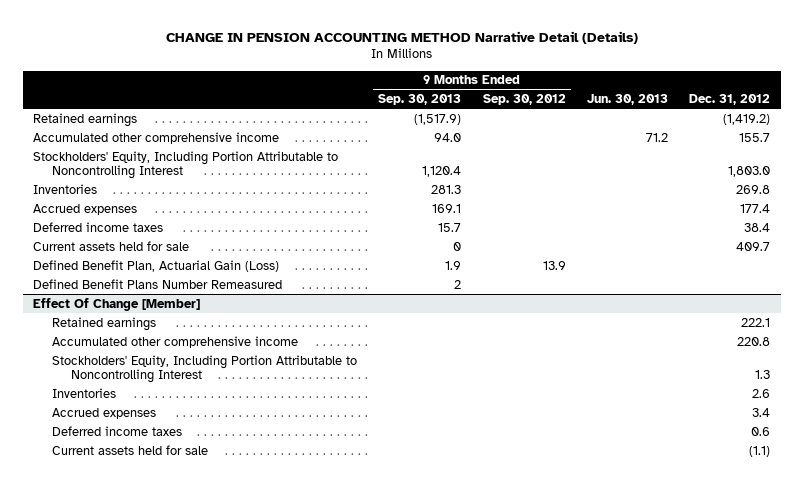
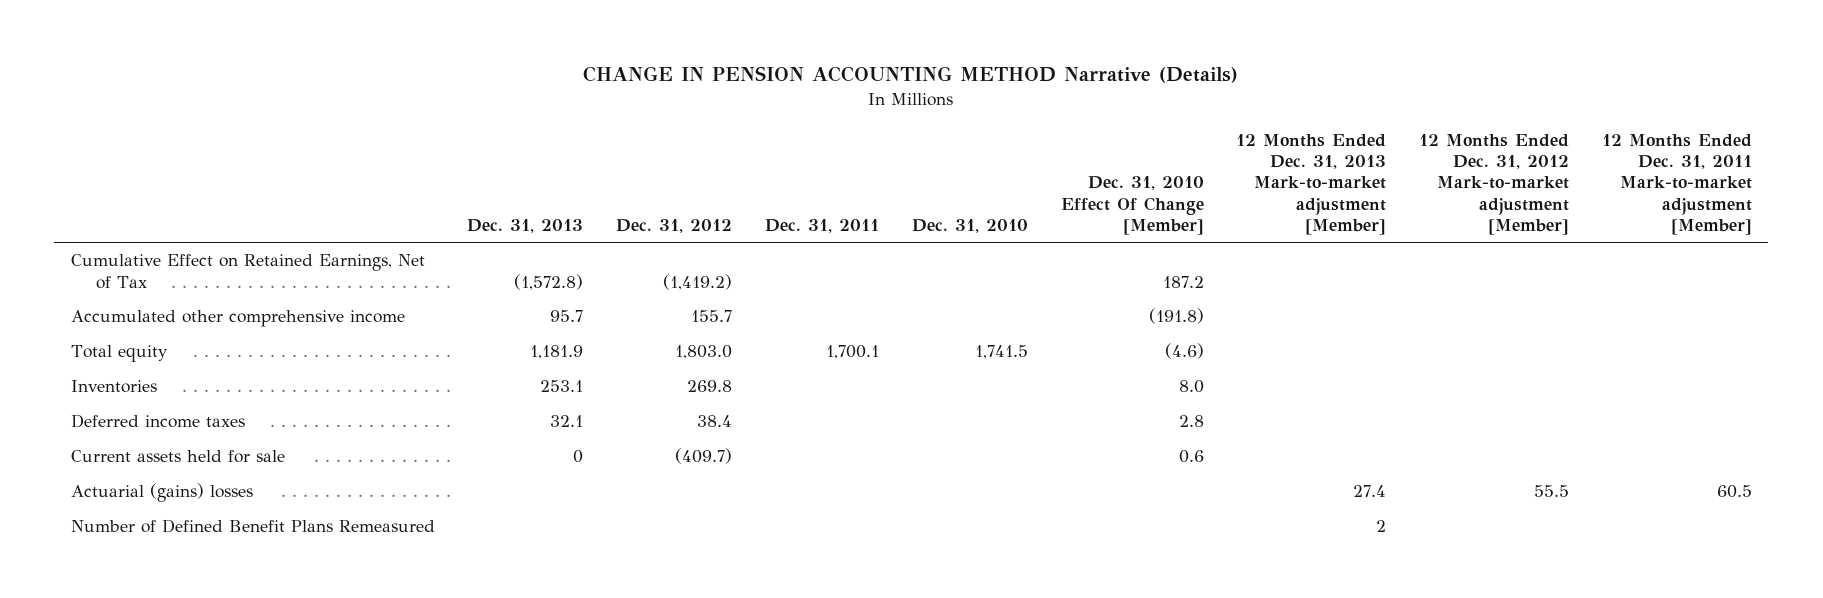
- CHANGE IN PENSION ACCOUNTING METHOD Narrative Detail (Details)
+ CHANGE IN PENSION ACCOUNTING METHOD Narrative (Details)
- | 9 Months Ended Sep. 30, 2013 | 9 Months Ended Sep. 30, 2012 | Jun. 30, 2013 | Dec. 31, 2012
+ | Dec. 31, 2013 | Dec. 31, 2012 | Dec. 31, 2011 | Dec. 31, 2010 | Dec. 31, 2010 Effect Of Change [Member] | 12 Months Ended Dec. 31, 2013 Mark-to-market adjustment [Member] | 12 Months Ended Dec. 31, 2012 Mark-to-market adjustment [Member] | 12 Months Ended Dec. 31, 2011 Mark-to-market adjustment [Member]
- Retained earnings | (1,517.9) | | | (1,419.2)
+ Cumulative Effect on Retained Earnings, Net of Tax | (1,572.8) | (1,419.2) | | | 187.2 | | |
- Stockholders' Equity, Including Portion Attributable to Noncontrolling Interest | 1,120.4 | | | 1,803.0
+ Total equity | 1,181.9 | 1,803.0 | 1,700.1 | 1,741.5 | (4.6) | | |
- Accrued expenses | 169.1 | | | 177.4
- Current assets held for sale | 0 | | | 409.7
- Defined Benefit Plan, Actuarial Gain (Loss) | 1.9 | 13.9 | |
- Defined Benefit Plans Number Remeasured | 2 | | |
- Effect Of Change [Member]
- Retained earnings | | | | 222.1
- Accumulated other comprehensive income | | | | 220.8
- Stockholders' Equity, Including Portion Attributable to Noncontrolling Interest | | | | 1.3
- Inventories | | | | 2.6
- Accrued expenses | | | | 3.4
- Deferred income taxes | | | | 0.6
- Current assets held for sale | | | | (1.1)
+ Current assets held for sale | 0 | (409.7) | | | 0.6 | | |
+ Actuarial (gains) losses | | | | | | 27.4 | 55.5 | 60.5
+ Number of Defined Benefit Plans Remeasured | | | | | | 2 | |

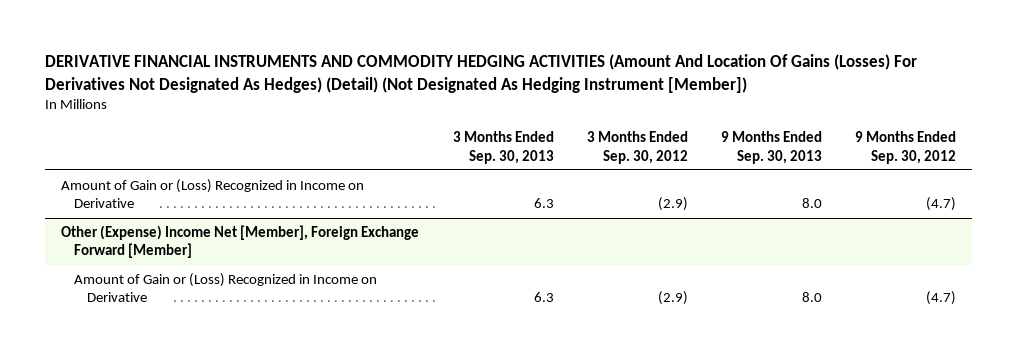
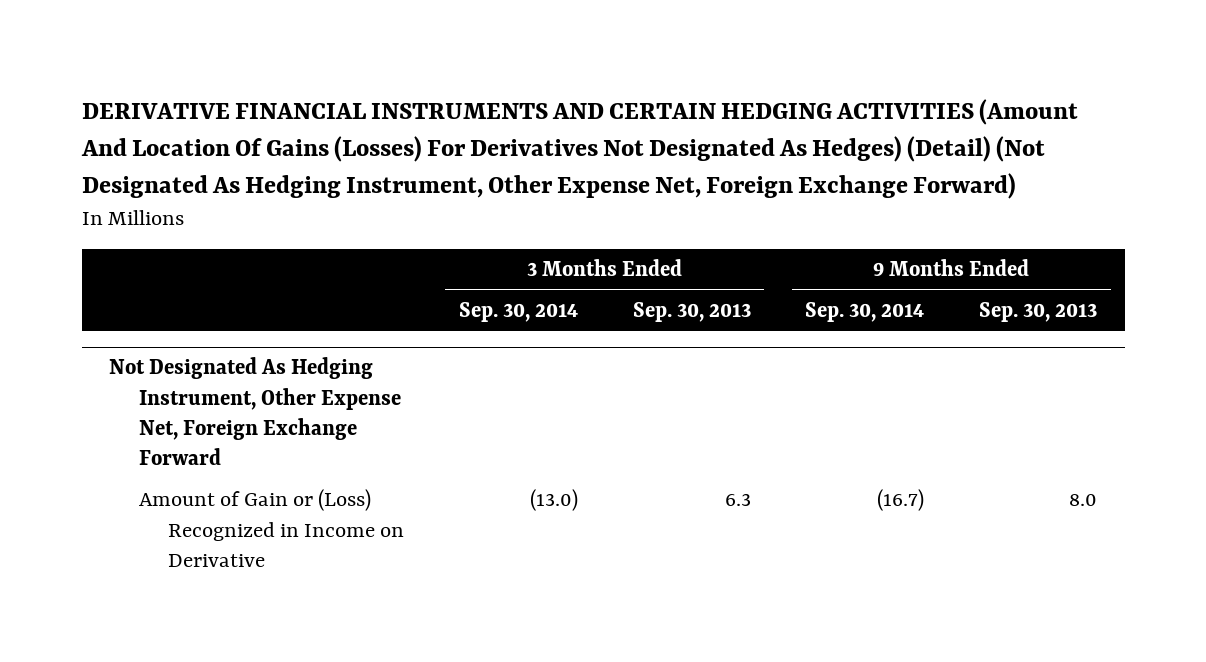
- DERIVATIVE FINANCIAL INSTRUMENTS AND COMMODITY HEDGING ACTIVITIES (Amount And Location Of Gains (Losses) For Derivatives Not Designated As Hedges) (Detail) (Not Designated As Hedging Instrument [Member])
+ DERIVATIVE FINANCIAL INSTRUMENTS AND CERTAIN HEDGING ACTIVITIES (Amount And Location Of Gains (Losses) For Derivatives Not Designated As Hedges) (Detail) (Not Designated As Hedging Instrument, Other Expense Net, Foreign Exchange Forward)
- | 3 Months Ended Sep. 30, 2013 | 3 Months Ended Sep. 30, 2012 | 9 Months Ended Sep. 30, 2013 | 9 Months Ended Sep. 30, 2012
+ | 3 Months Ended Sep. 30, 2014 | 3 Months Ended Sep. 30, 2013 | 9 Months Ended Sep. 30, 2014 | 9 Months Ended Sep. 30, 2013
- Amount of Gain or (Loss) Recognized in Income on Derivative | 6.3 | (2.9) | 8.0 | (4.7)
- Other (Expense) Income Net [Member], Foreign Exchange Forward [Member]
+ Not Designated As Hedging Instrument, Other Expense Net, Foreign Exchange Forward

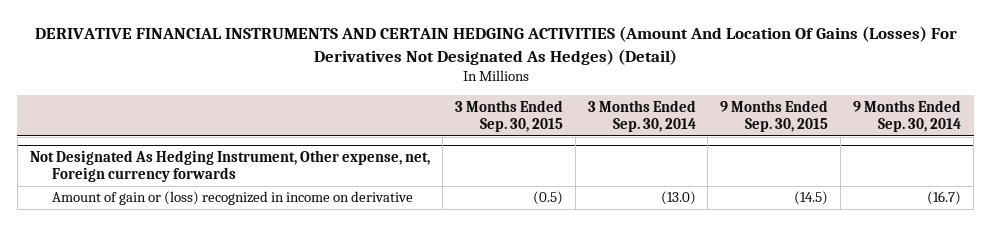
- DERIVATIVE FINANCIAL INSTRUMENTS AND CERTAIN HEDGING ACTIVITIES (Amount And Location Of Gains (Losses) For Derivatives Not Designated As Hedges) (Detail) (Not Designated As Hedging Instrument, Other Expense Net, Foreign Exchange Forward)
+ DERIVATIVE FINANCIAL INSTRUMENTS AND CERTAIN HEDGING ACTIVITIES (Amount And Location Of Gains (Losses) For Derivatives Not Designated As Hedges) (Detail)
- | 3 Months Ended Sep. 30, 2014 | 3 Months Ended Sep. 30, 2013 | 9 Months Ended Sep. 30, 2014 | 9 Months Ended Sep. 30, 2013
+ | 3 Months Ended Sep. 30, 2015 | 3 Months Ended Sep. 30, 2014 | 9 Months Ended Sep. 30, 2015 | 9 Months Ended Sep. 30, 2014
- Not Designated As Hedging Instrument, Other Expense Net, Foreign Exchange Forward
- Amount of Gain or (Loss) Recognized in Income on Derivative | (13.0) | 6.3 | (16.7) | 8.0
+ Not Designated As Hedging Instrument, Other expense, net, Foreign currency forwards
+ Amount of gain or (loss) recognized in income on derivative | (0.5) | (13.0) | (14.5) | (16.7)

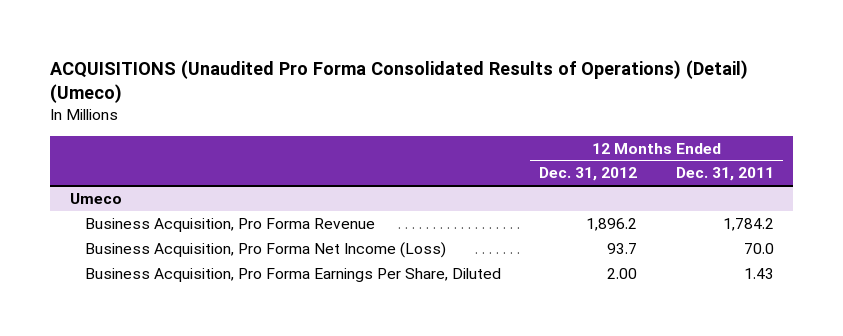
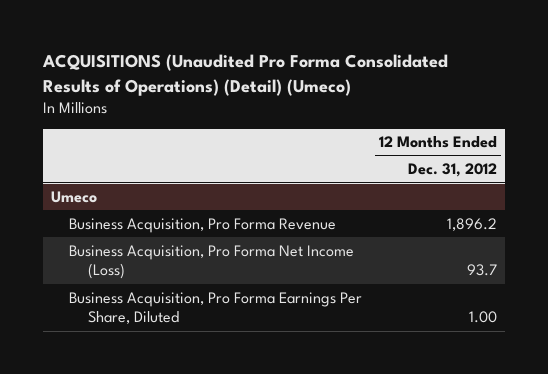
- | 12 Months Ended Dec. 31, 2012 | 12 Months Ended Dec. 31, 2011
+ | 12 Months Ended Dec. 31, 2012
@ Umeco
- Business Acquisition, Pro Forma Earnings Per Share, Diluted | 2.00 | 1.43
+ Business Acquisition, Pro Forma Earnings Per Share, Diluted | 1.00

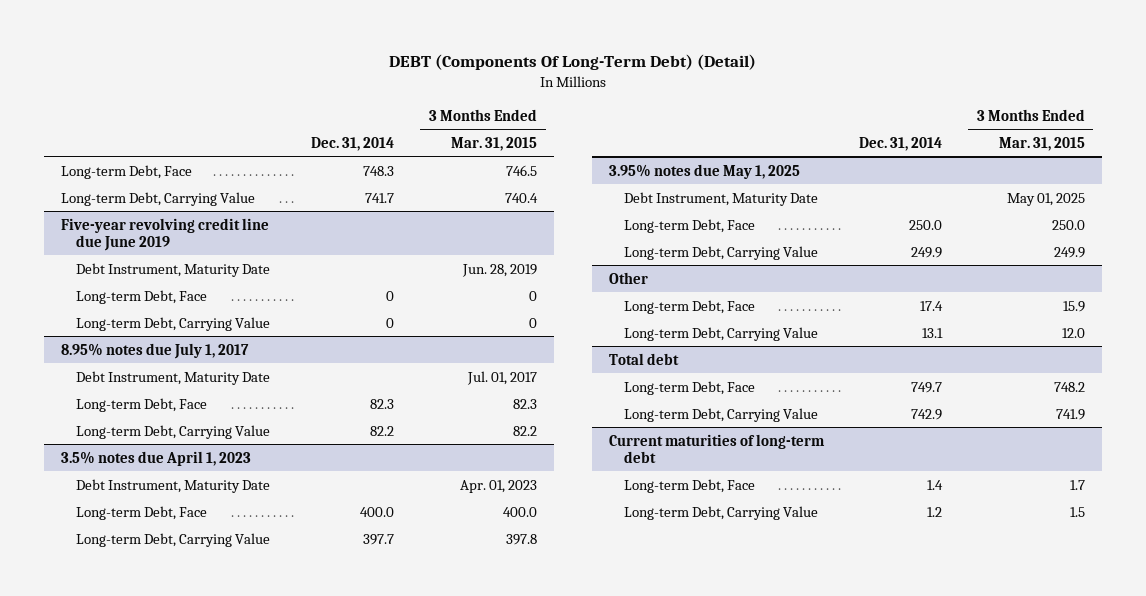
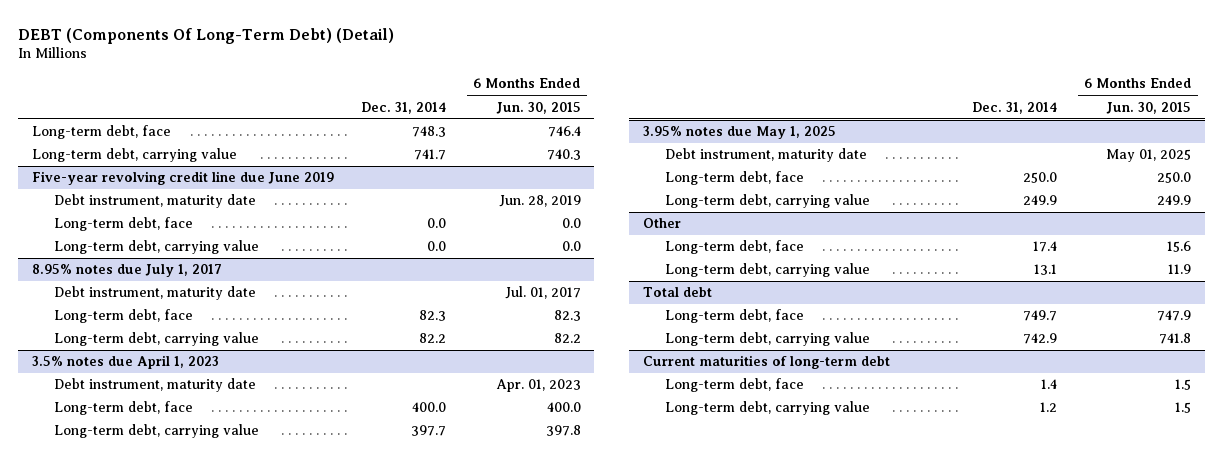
- | Dec. 31, 2014 | 3 Months Ended Mar. 31, 2015
+ | Dec. 31, 2014 | 6 Months Ended Jun. 30, 2015
- Long-term Debt, Face | 748.3 | 746.5
- Long-term Debt, Carrying Value | 741.7 | 740.4
+ Long-term debt, face | 748.3 | 746.4
+ Long-term debt, carrying value | 741.7 | 740.3
@ Five-year revolving credit line due June 2019
- Debt Instrument, Maturity Date | | Jun. 28, 2019
- Long-term Debt, Face | 0 | 0
- Long-term Debt, Carrying Value | 0 | 0
+ Debt instrument, maturity date | | Jun. 28, 2019
+ Long-term debt, face | 0.0 | 0.0
+ Long-term debt, carrying value | 0.0 | 0.0
@ 8.95% notes due July 1, 2017
- Debt Instrument, Maturity Date | | Jul. 01, 2017
- Long-term Debt, Face | 82.3 | 82.3
- Long-term Debt, Carrying Value | 82.2 | 82.2
+ Debt instrument, maturity date | | Jul. 01, 2017
+ Long-term debt, face | 82.3 | 82.3
+ Long-term debt, carrying value | 82.2 | 82.2
@ 3.5% notes due April 1, 2023
- Debt Instrument, Maturity Date | | Apr. 01, 2023
- Long-term Debt, Face | 400.0 | 400.0
- Long-term Debt, Carrying Value | 397.7 | 397.8
+ Debt instrument, maturity date | | Apr. 01, 2023
+ Long-term debt, face | 400.0 | 400.0
+ Long-term debt, carrying value | 397.7 | 397.8
@ 3.95% notes due May 1, 2025
- Debt Instrument, Maturity Date | | May 01, 2025
- Long-term Debt, Face | 250.0 | 250.0
- Long-term Debt, Carrying Value | 249.9 | 249.9
+ Debt instrument, maturity date | | May 01, 2025
+ Long-term debt, face | 250.0 | 250.0
+ Long-term debt, carrying value | 249.9 | 249.9
@ Other
- Long-term Debt, Face | 17.4 | 15.9
- Long-term Debt, Carrying Value | 13.1 | 12.0
+ Long-term debt, face | 17.4 | 15.6
+ Long-term debt, carrying value | 13.1 | 11.9
@ Total debt
- Long-term Debt, Face | 749.7 | 748.2
- Long-term Debt, Carrying Value | 742.9 | 741.9
+ Long-term debt, face | 749.7 | 747.9
+ Long-term debt, carrying value | 742.9 | 741.8
@ Current maturities of long-term debt
- Long-term Debt, Face | 1.4 | 1.7
- Long-term Debt, Carrying Value | 1.2 | 1.5
+ Long-term debt, face | 1.4 | 1.5
+ Long-term debt, carrying value | 1.2 | 1.5

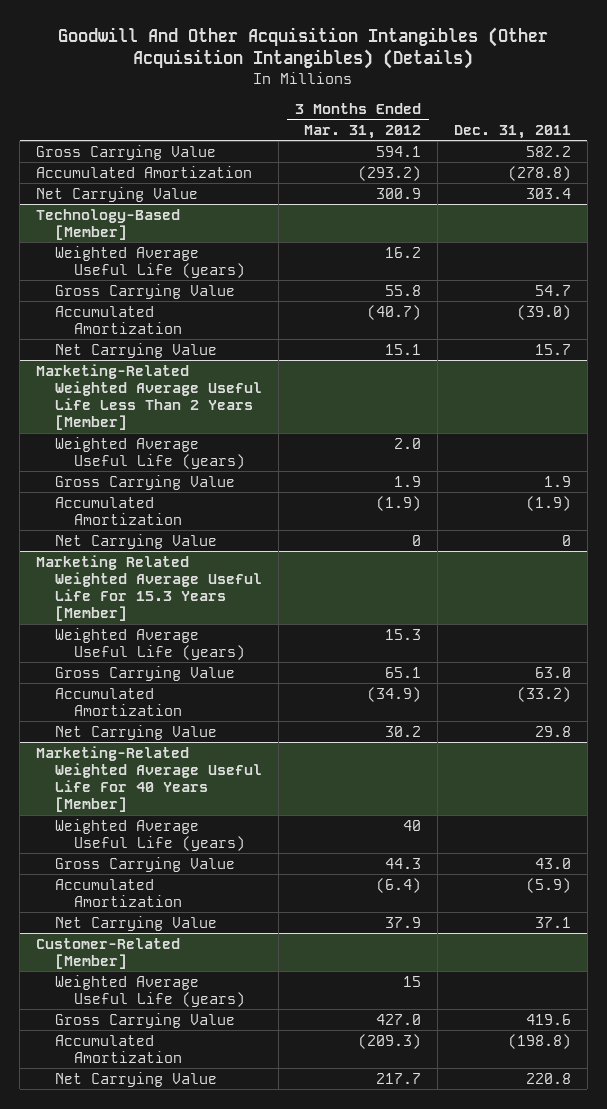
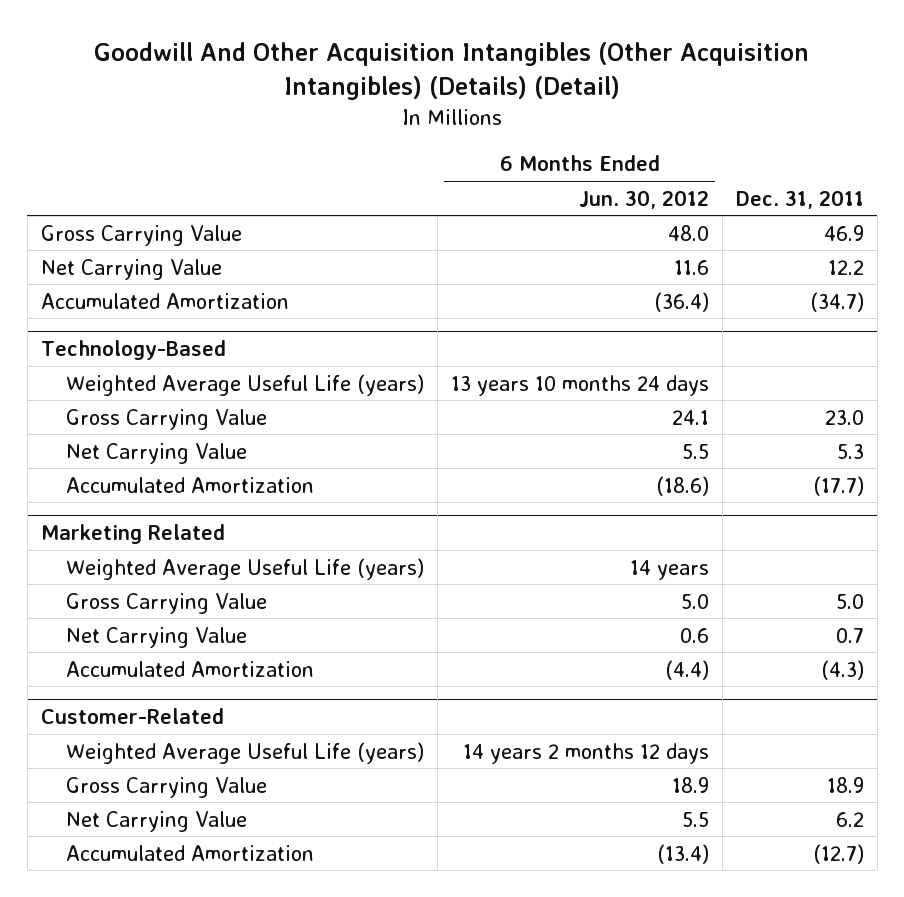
- Goodwill And Other Acquisition Intangibles (Other Acquisition Intangibles) (Details)
+ Goodwill And Other Acquisition Intangibles (Other Acquisition Intangibles) (Details) (Detail)
- | 3 Months Ended Mar. 31, 2012 | Dec. 31, 2011
+ | 6 Months Ended Jun. 30, 2012 | Dec. 31, 2011
- Gross Carrying Value | 594.1 | 582.2
- Accumulated Amortization | (293.2) | (278.8)
- Net Carrying Value | 300.9 | 303.4
- Technology-Based [Member]
- Weighted Average Useful Life (years) | 16.2 |
- Gross Carrying Value | 55.8 | 54.7
- Accumulated Amortization | (40.7) | (39.0)
- Net Carrying Value | 15.1 | 15.7
- Marketing-Related Weighted Average Useful Life Less Than 2 Years [Member]
- Weighted Average Useful Life (years) | 2.0 |
- Gross Carrying Value | 1.9 | 1.9
- Accumulated Amortization | (1.9) | (1.9)
- Net Carrying Value | 0 | 0
- Marketing Related Weighted Average Useful Life For 15.3 Years [Member]
+ Gross Carrying Value | 48.0 | 46.9
+ Net Carrying Value | 11.6 | 12.2
+ Accumulated Amortization | (36.4) | (34.7)
+ Technology-Based
- Gross Carrying Value | 65.1 | 63.0
- Accumulated Amortization | (34.9) | (33.2)
- Net Carrying Value | 30.2 | 29.8
- Marketing-Related Weighted Average Useful Life For 40 Years [Member]
+ Gross Carrying Value | 24.1 | 23.0
+ Net Carrying Value | 5.5 | 5.3
+ Accumulated Amortization | (18.6) | (17.7)
+ Marketing Related
- Gross Carrying Value | 44.3 | 43.0
- Accumulated Amortization | (6.4) | (5.9)
- Net Carrying Value | 37.9 | 37.1
- Customer-Related [Member]
+ Gross Carrying Value | 5.0 | 5.0
+ Net Carrying Value | 0.6 | 0.7
+ Accumulated Amortization | (4.4) | (4.3)
+ Customer-Related
- Gross Carrying Value | 427.0 | 419.6
- Accumulated Amortization | (209.3) | (198.8)
- Net Carrying Value | 217.7 | 220.8
+ Gross Carrying Value | 18.9 | 18.9
+ Net Carrying Value | 5.5 | 6.2
+ Accumulated Amortization | (13.4) | (12.7)

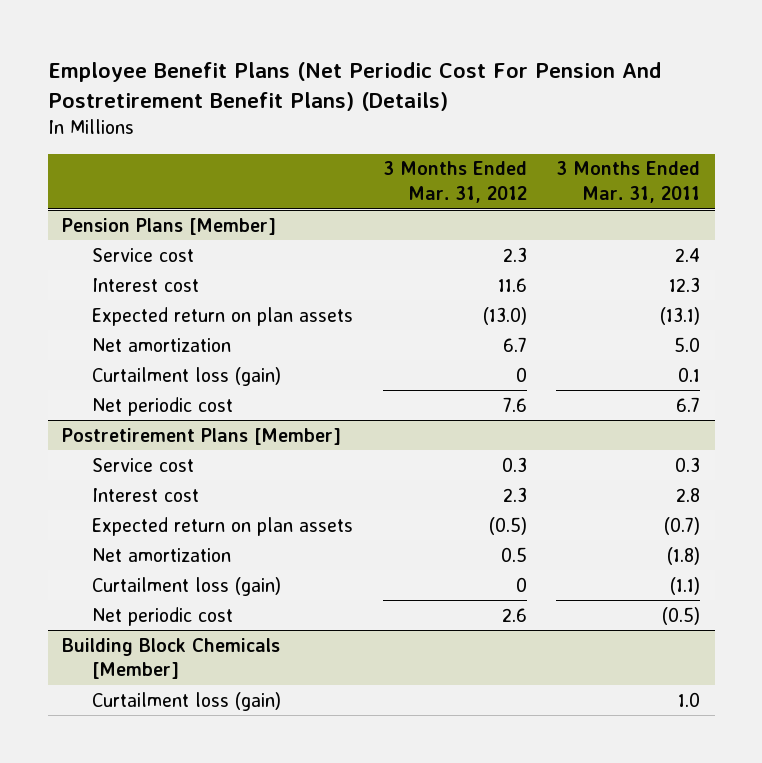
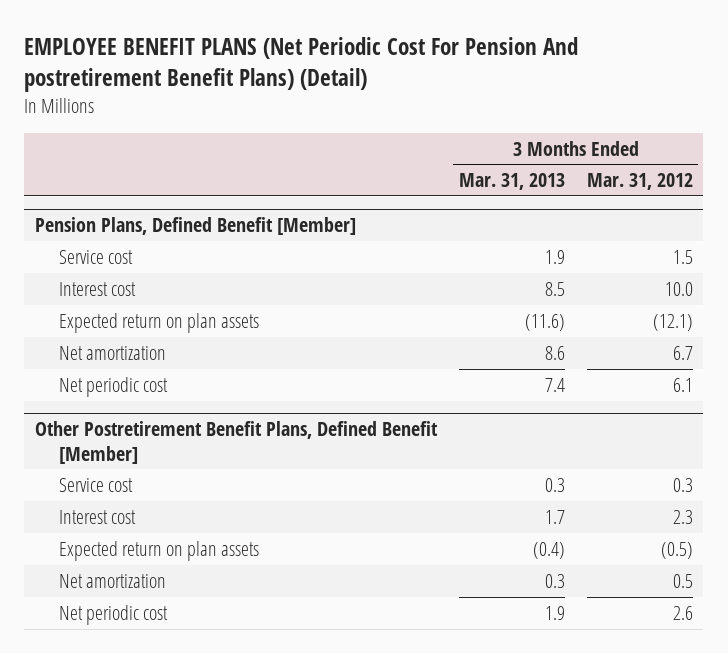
- Employee Benefit Plans (Net Periodic Cost For Pension And Postretirement Benefit Plans) (Details)
+ EMPLOYEE BENEFIT PLANS (Net Periodic Cost For Pension And postretirement Benefit Plans) (Detail)
- | 3 Months Ended Mar. 31, 2012 | 3 Months Ended Mar. 31, 2011
+ | 3 Months Ended Mar. 31, 2013 | 3 Months Ended Mar. 31, 2012
- Pension Plans [Member]
- Service cost | 2.3 | 2.4
- Interest cost | 11.6 | 12.3
- Expected return on plan assets | (13.0) | (13.1)
+ Pension Plans, Defined Benefit [Member]
+ Service cost | 1.9 | 1.5
+ Interest cost | 8.5 | 10.0
+ Expected return on plan assets | (11.6) | (12.1)
- Curtailment loss (gain) | 0 | 0.1
- Net periodic cost | 7.6 | 6.7
- Postretirement Plans [Member]
+ Net periodic cost | 7.4 | 6.1
+ Other Postretirement Benefit Plans, Defined Benefit [Member]
- Curtailment loss (gain) | 0 | (1.1)
- Building Block Chemicals [Member]
- Curtailment loss (gain) | | 1.0

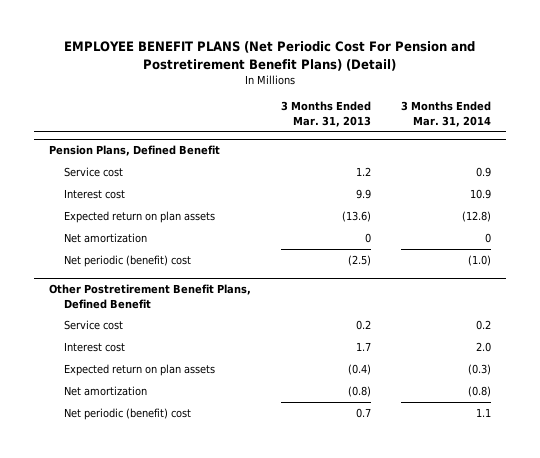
- EMPLOYEE BENEFIT PLANS (Net Periodic Cost For Pension And postretirement Benefit Plans) (Detail)
+ EMPLOYEE BENEFIT PLANS (Net Periodic Cost For Pension and Postretirement Benefit Plans) (Detail)
- | 3 Months Ended Mar. 31, 2013 | 3 Months Ended Mar. 31, 2012
+ | 3 Months Ended Mar. 31, 2013 | 3 Months Ended Mar. 31, 2014
- Pension Plans, Defined Benefit [Member]
- Service cost | 1.9 | 1.5
- Interest cost | 8.5 | 10.0
- Expected return on plan assets | (11.6) | (12.1)
- Net amortization | 8.6 | 6.7
- Net periodic cost | 7.4 | 6.1
- Other Postretirement Benefit Plans, Defined Benefit [Member]
- Service cost | 0.3 | 0.3
+ Pension Plans, Defined Benefit
+ Service cost | 1.2 | 0.9
+ Interest cost | 9.9 | 10.9
+ Expected return on plan assets | (13.6) | (12.8)
+ Net amortization | 0 | 0
+ Net periodic (benefit) cost | (2.5) | (1.0)
+ Other Postretirement Benefit Plans, Defined Benefit
+ Service cost | 0.2 | 0.2
- Net amortization | 0.3 | 0.5
- Net periodic cost | 1.9 | 2.6
+ Net amortization | (0.8) | (0.8)
+ Net periodic (benefit) cost | 0.7 | 1.1

